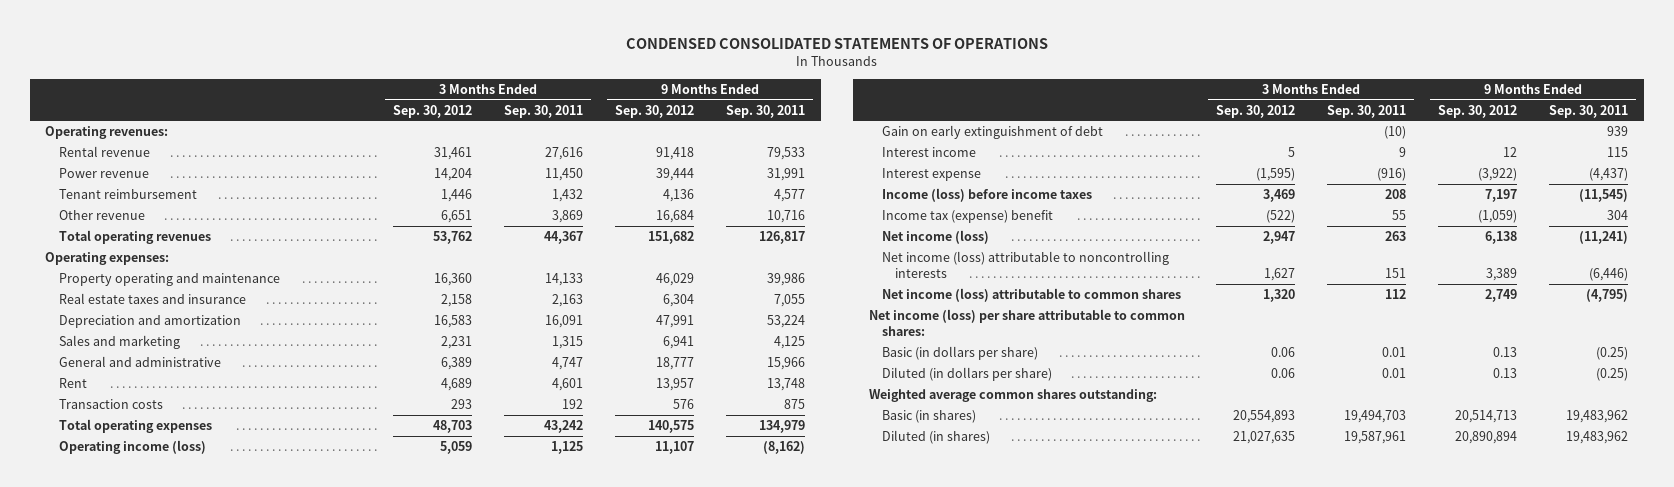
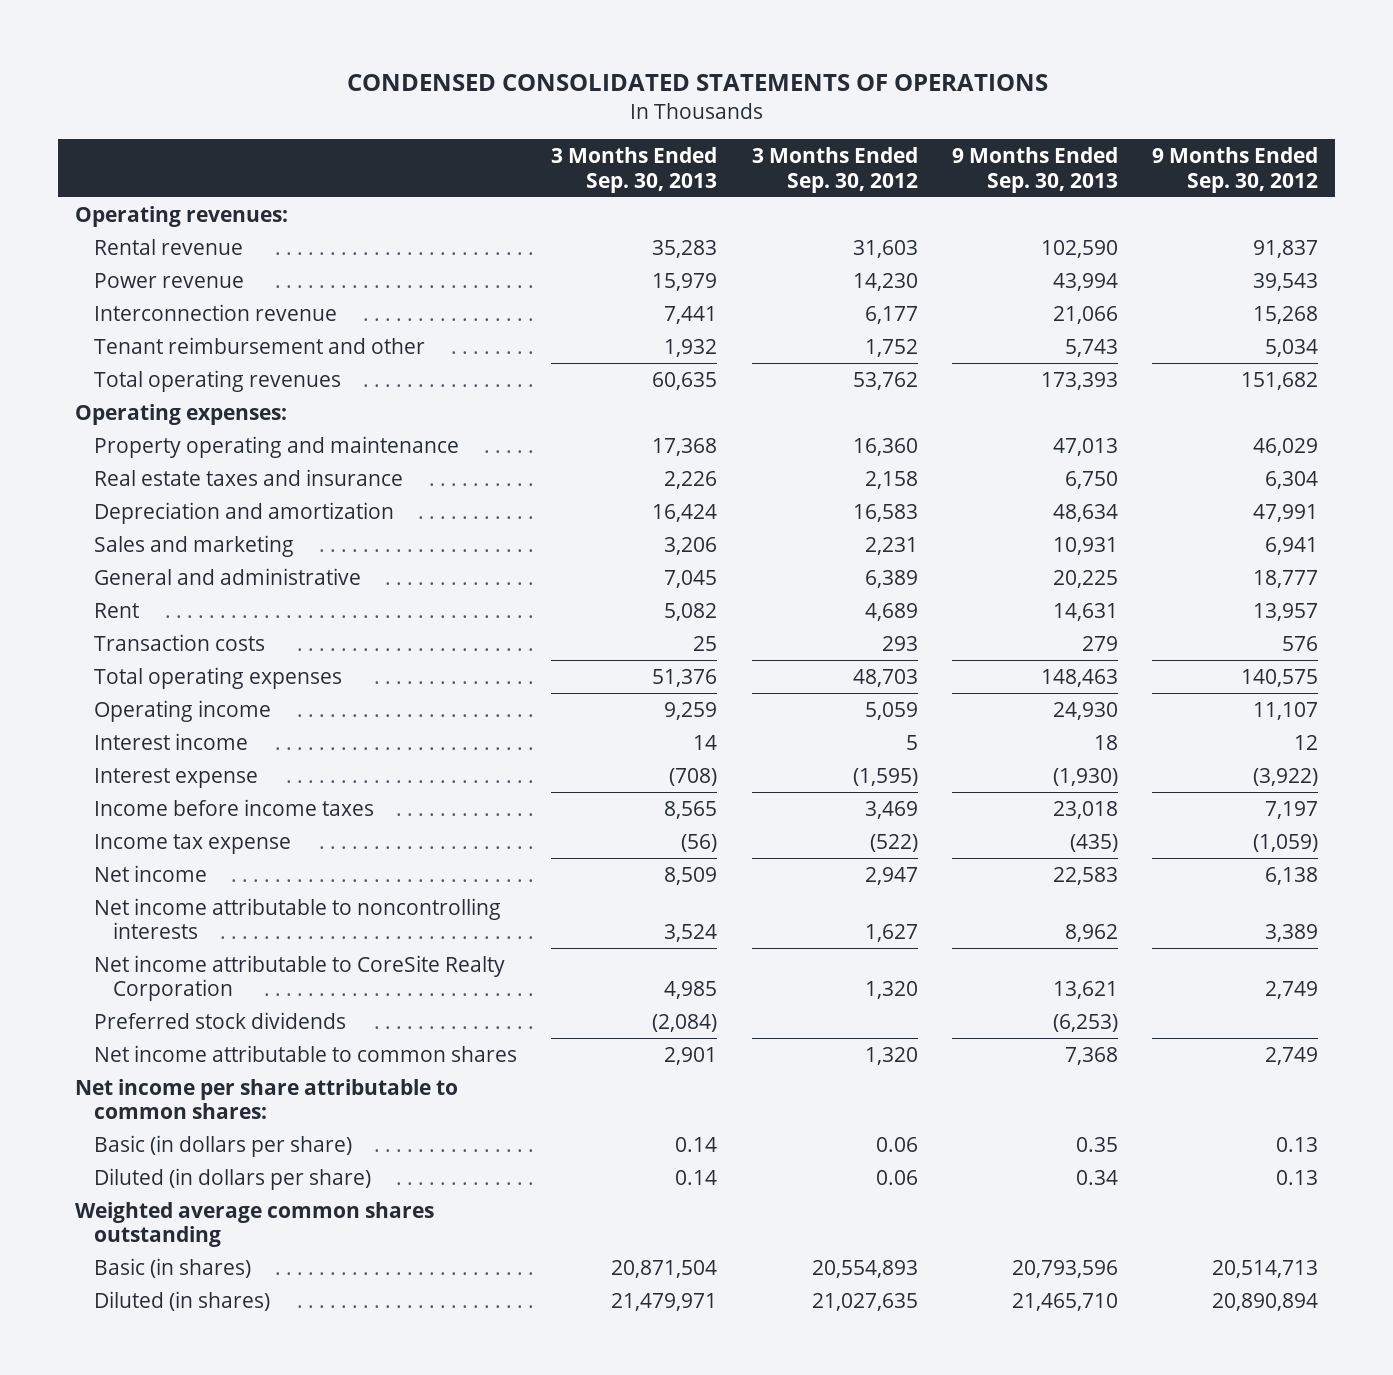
- | 3 Months Ended Sep. 30, 2012 | 3 Months Ended Sep. 30, 2011 | 9 Months Ended Sep. 30, 2012 | 9 Months Ended Sep. 30, 2011
+ | 3 Months Ended Sep. 30, 2013 | 3 Months Ended Sep. 30, 2012 | 9 Months Ended Sep. 30, 2013 | 9 Months Ended Sep. 30, 2012
- Rental revenue | 31,461 | 27,616 | 91,418 | 79,533
- Power revenue | 14,204 | 11,450 | 39,444 | 31,991
- Tenant reimbursement | 1,446 | 1,432 | 4,136 | 4,577
- Other revenue | 6,651 | 3,869 | 16,684 | 10,716
+ Rental revenue | 35,283 | 31,603 | 102,590 | 91,837
+ Power revenue | 15,979 | 14,230 | 43,994 | 39,543
+ Interconnection revenue | 7,441 | 6,177 | 21,066 | 15,268
+ Tenant reimbursement and other | 1,932 | 1,752 | 5,743 | 5,034
- Operating income (loss) | 5,059 | 1,125 | 11,107 | (8,162)
- Gain on early extinguishment of debt | | (10) | | 939
+ Operating income | 9,259 | 5,059 | 24,930 | 11,107
- Income (loss) before income taxes | 3,469 | 208 | 7,197 | (11,545)
- Income tax (expense) benefit | (522) | 55 | (1,059) | 304
- Net income (loss) | 2,947 | 263 | 6,138 | (11,241)
- Net income (loss) attributable to noncontrolling interests | 1,627 | 151 | 3,389 | (6,446)
- Net income (loss) attributable to common shares | 1,320 | 112 | 2,749 | (4,795)
- Net income (loss) per share attributable to common shares:
+ Income before income taxes | 8,565 | 3,469 | 23,018 | 7,197
+ Income tax expense | (56) | (522) | (435) | (1,059)
+ Net income | 8,509 | 2,947 | 22,583 | 6,138
+ Net income attributable to noncontrolling interests | 3,524 | 1,627 | 8,962 | 3,389
+ Net income attributable to CoreSite Realty Corporation | 4,985 | 1,320 | 13,621 | 2,749
+ Preferred stock dividends | (2,084) | | (6,253) |
+ Net income attributable to common shares | 2,901 | 1,320 | 7,368 | 2,749
+ Net income per share attributable to common shares:
- Weighted average common shares outstanding:
+ Weighted average common shares outstanding

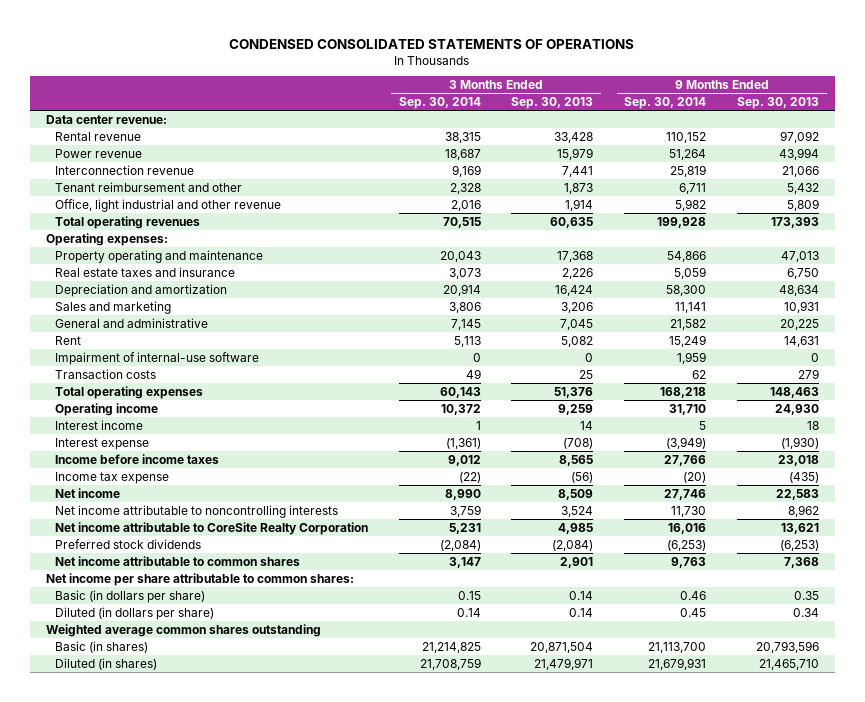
- | 3 Months Ended Sep. 30, 2013 | 3 Months Ended Sep. 30, 2012 | 9 Months Ended Sep. 30, 2013 | 9 Months Ended Sep. 30, 2012
+ | 3 Months Ended Sep. 30, 2014 | 3 Months Ended Sep. 30, 2013 | 9 Months Ended Sep. 30, 2014 | 9 Months Ended Sep. 30, 2013
- Operating revenues:
- Rental revenue | 35,283 | 31,603 | 102,590 | 91,837
+ Data center revenue:
+ Rental revenue | 38,315 | 33,428 | 110,152 | 97,092
- Tenant reimbursement and other | 1,932 | 1,752 | 5,743 | 5,034
+ Tenant reimbursement and other | 2,328 | 1,873 | 6,711 | 5,432
+ Office, light industrial and other revenue | 2,016 | 1,914 | 5,982 | 5,809
+ Impairment of internal-use software | 0 | 0 | 1,959 | 0

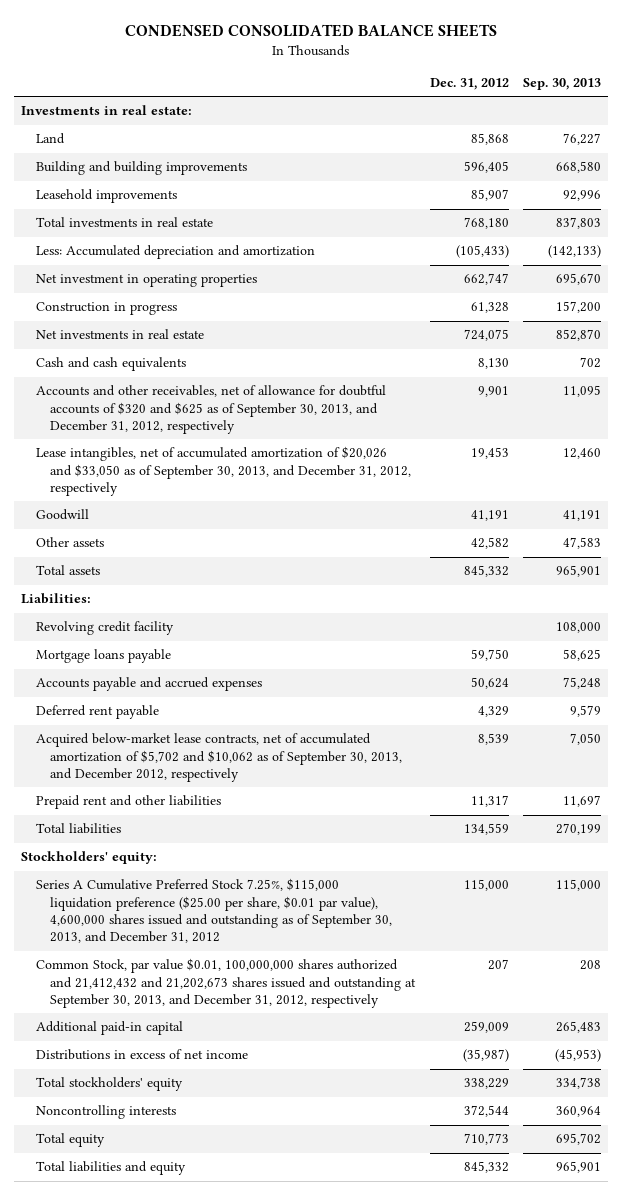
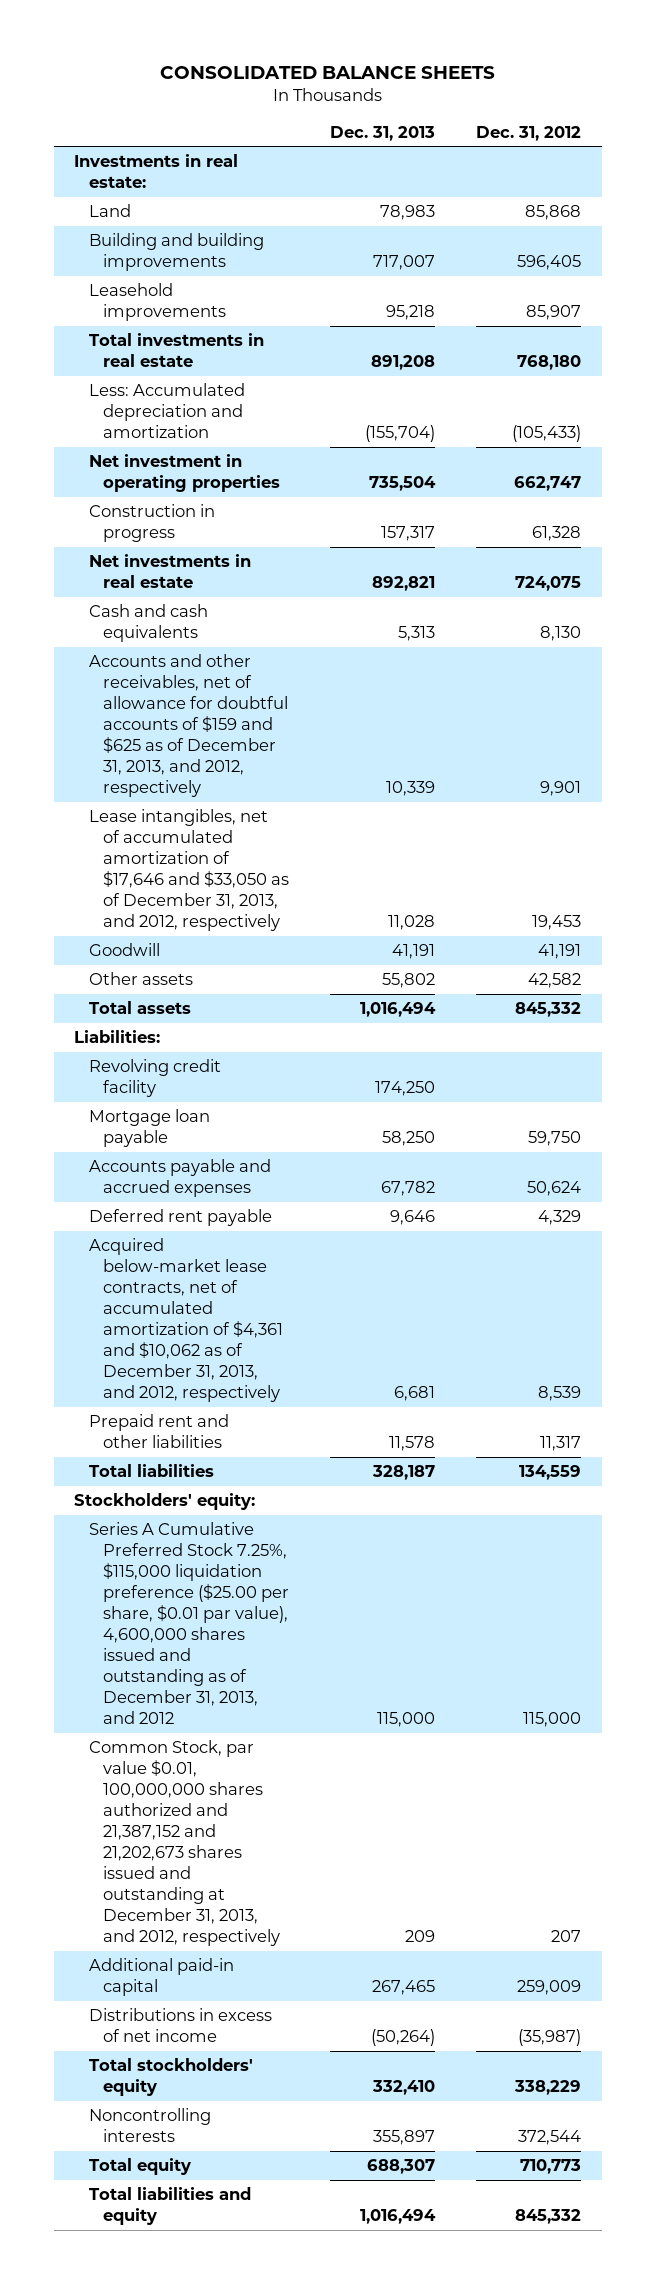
- CONDENSED CONSOLIDATED BALANCE SHEETS
+ CONSOLIDATED BALANCE SHEETS
- | Dec. 31, 2012 | Sep. 30, 2013
+ | Dec. 31, 2013 | Dec. 31, 2012
- Accounts and other receivables, net of allowance for doubtful accounts of $320 and $625 as of September 30, 2013, and December 31, 2012, respectively | 9,901 | 11,095
- Lease intangibles, net of accumulated amortization of $20,026 and $33,050 as of September 30, 2013, and December 31, 2012, respectively | 19,453 | 12,460
+ Accounts and other receivables, net of allowance for doubtful accounts of $159 and $625 as of December 31, 2013, and 2012, respectively | 10,339 | 9,901
+ Lease intangibles, net of accumulated amortization of $17,646 and $33,050 as of December 31, 2013, and 2012, respectively | 11,028 | 19,453
- Mortgage loans payable | 59,750 | 58,625
+ Mortgage loan payable | 58,250 | 59,750
- Acquired below-market lease contracts, net of accumulated amortization of $5,702 and $10,062 as of September 30, 2013, and December 2012, respectively | 8,539 | 7,050
+ Acquired below-market lease contracts, net of accumulated amortization of $4,361 and $10,062 as of December 31, 2013, and 2012, respectively | 6,681 | 8,539
- Series A Cumulative Preferred Stock 7.25%, $115,000 liquidation preference ($25.00 per share, $0.01 par value), 4,600,000 shares issued and outstanding as of September 30, 2013, and December 31, 2012 | 115,000 | 115,000
- Common Stock, par value $0.01, 100,000,000 shares authorized and 21,412,432 and 21,202,673 shares issued and outstanding at September 30, 2013, and December 31, 2012, respectively | 207 | 208
+ Series A Cumulative Preferred Stock 7.25%, $115,000 liquidation preference ($25.00 per share, $0.01 par value), 4,600,000 shares issued and outstanding as of December 31, 2013, and 2012 | 115,000 | 115,000
+ Common Stock, par value $0.01, 100,000,000 shares authorized and 21,387,152 and 21,202,673 shares issued and outstanding at December 31, 2013, and 2012, respectively | 209 | 207

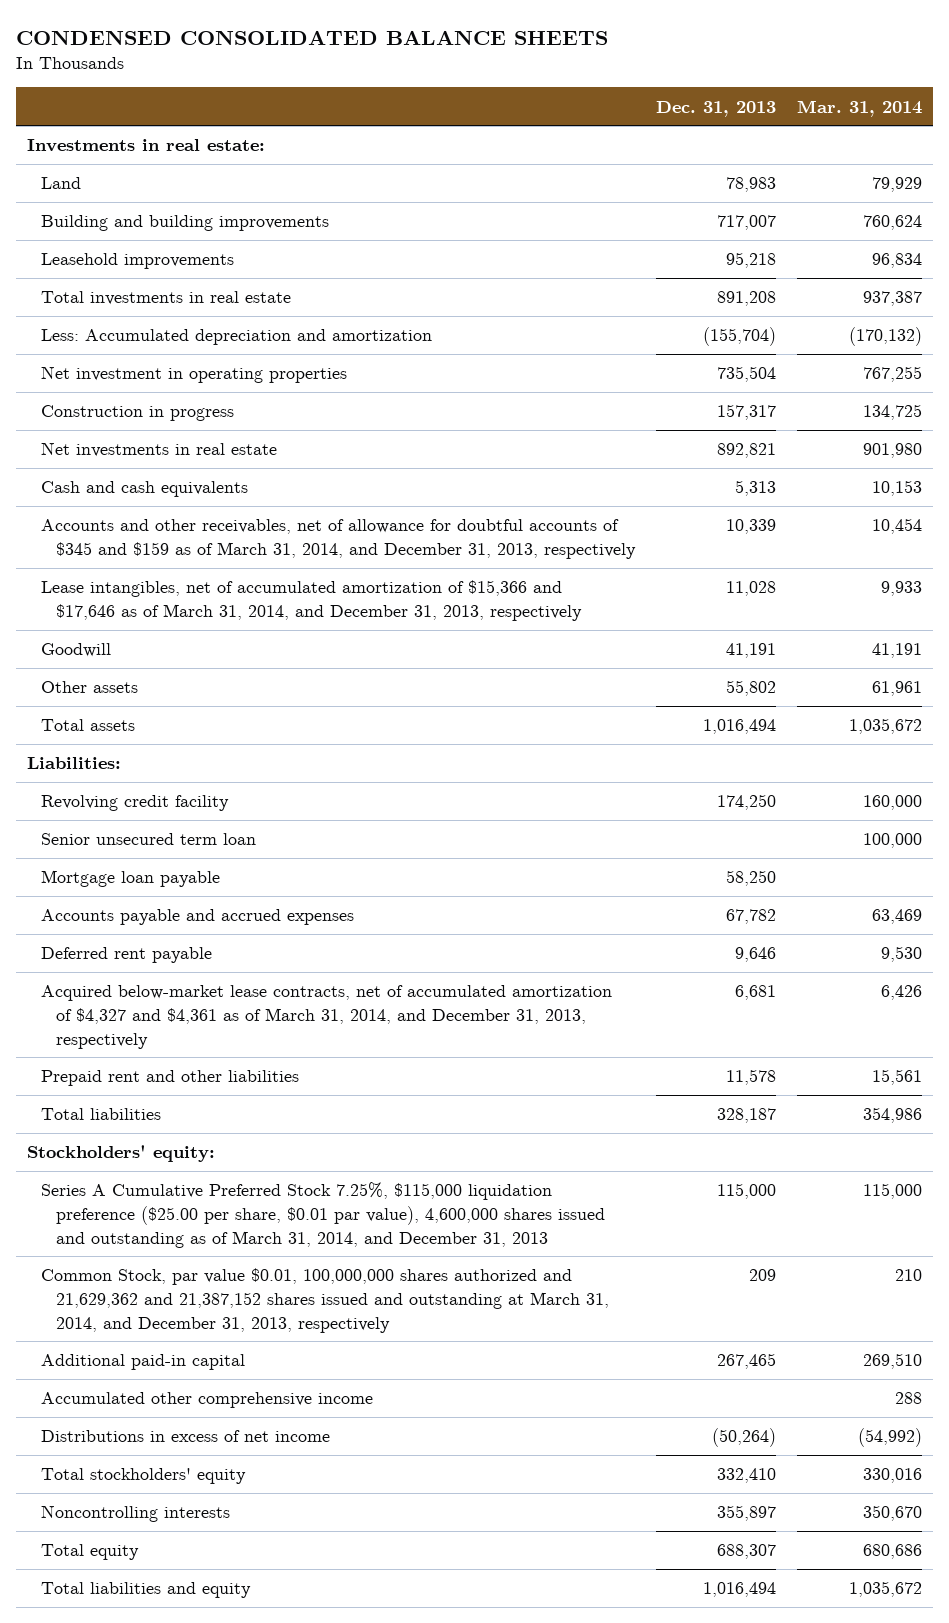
- CONSOLIDATED BALANCE SHEETS
+ CONDENSED CONSOLIDATED BALANCE SHEETS
- | Dec. 31, 2013 | Dec. 31, 2012
+ | Dec. 31, 2013 | Mar. 31, 2014
- Accounts and other receivables, net of allowance for doubtful accounts of $159 and $625 as of December 31, 2013, and 2012, respectively | 10,339 | 9,901
- Lease intangibles, net of accumulated amortization of $17,646 and $33,050 as of December 31, 2013, and 2012, respectively | 11,028 | 19,453
+ Accounts and other receivables, net of allowance for doubtful accounts of $345 and $159 as of March 31, 2014, and December 31, 2013, respectively | 10,339 | 10,454
+ Lease intangibles, net of accumulated amortization of $15,366 and $17,646 as of March 31, 2014, and December 31, 2013, respectively | 11,028 | 9,933
+ Senior unsecured term loan | | 100,000
- Acquired below-market lease contracts, net of accumulated amortization of $4,361 and $10,062 as of December 31, 2013, and 2012, respectively | 6,681 | 8,539
+ Acquired below-market lease contracts, net of accumulated amortization of $4,327 and $4,361 as of March 31, 2014, and December 31, 2013, respectively | 6,681 | 6,426
- Series A Cumulative Preferred Stock 7.25%, $115,000 liquidation preference ($25.00 per share, $0.01 par value), 4,600,000 shares issued and outstanding as of December 31, 2013, and 2012 | 115,000 | 115,000
- Common Stock, par value $0.01, 100,000,000 shares authorized and 21,387,152 and 21,202,673 shares issued and outstanding at December 31, 2013, and 2012, respectively | 209 | 207
+ Series A Cumulative Preferred Stock 7.25%, $115,000 liquidation preference ($25.00 per share, $0.01 par value), 4,600,000 shares issued and outstanding as of March 31, 2014, and December 31, 2013 | 115,000 | 115,000
+ Common Stock, par value $0.01, 100,000,000 shares authorized and 21,629,362 and 21,387,152 shares issued and outstanding at March 31, 2014, and December 31, 2013, respectively | 209 | 210
+ Accumulated other comprehensive income | | 288

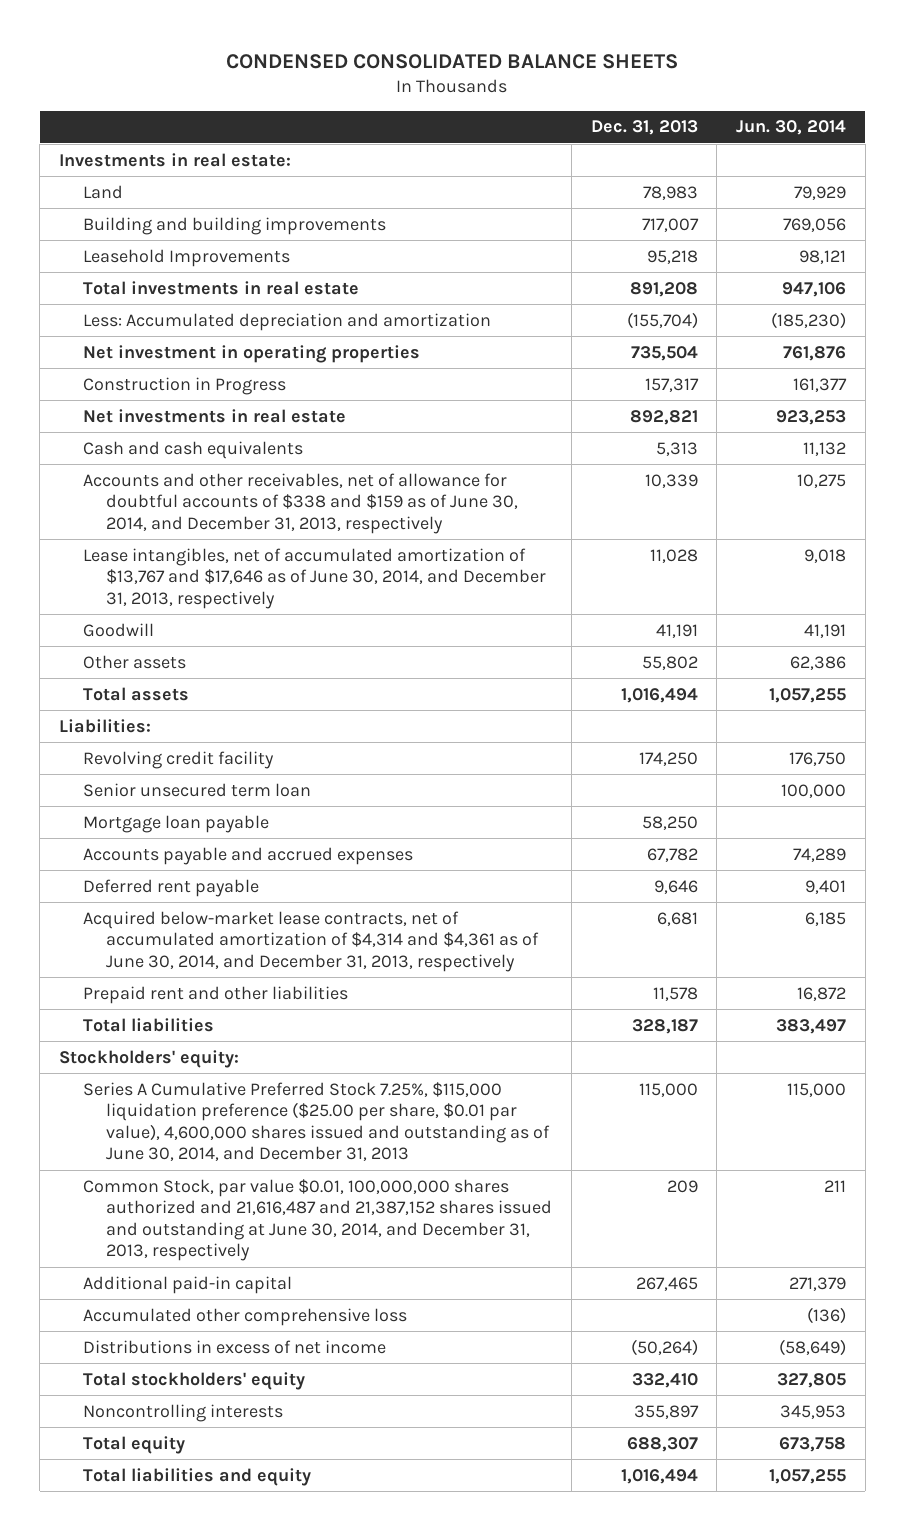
- | Dec. 31, 2013 | Mar. 31, 2014
+ | Dec. 31, 2013 | Jun. 30, 2014
- Leasehold improvements | 95,218 | 96,834
+ Leasehold Improvements | 95,218 | 98,121
- Construction in progress | 157,317 | 134,725
+ Construction in Progress | 157,317 | 161,377
- Accounts and other receivables, net of allowance for doubtful accounts of $345 and $159 as of March 31, 2014, and December 31, 2013, respectively | 10,339 | 10,454
- Lease intangibles, net of accumulated amortization of $15,366 and $17,646 as of March 31, 2014, and December 31, 2013, respectively | 11,028 | 9,933
+ Accounts and other receivables, net of allowance for doubtful accounts of $338 and $159 as of June 30, 2014, and December 31, 2013, respectively | 10,339 | 10,275
+ Lease intangibles, net of accumulated amortization of $13,767 and $17,646 as of June 30, 2014, and December 31, 2013, respectively | 11,028 | 9,018
- Acquired below-market lease contracts, net of accumulated amortization of $4,327 and $4,361 as of March 31, 2014, and December 31, 2013, respectively | 6,681 | 6,426
+ Acquired below-market lease contracts, net of accumulated amortization of $4,314 and $4,361 as of June 30, 2014, and December 31, 2013, respectively | 6,681 | 6,185
- Series A Cumulative Preferred Stock 7.25%, $115,000 liquidation preference ($25.00 per share, $0.01 par value), 4,600,000 shares issued and outstanding as of March 31, 2014, and December 31, 2013 | 115,000 | 115,000
- Common Stock, par value $0.01, 100,000,000 shares authorized and 21,629,362 and 21,387,152 shares issued and outstanding at March 31, 2014, and December 31, 2013, respectively | 209 | 210
+ Series A Cumulative Preferred Stock 7.25%, $115,000 liquidation preference ($25.00 per share, $0.01 par value), 4,600,000 shares issued and outstanding as of June 30, 2014, and December 31, 2013 | 115,000 | 115,000
+ Common Stock, par value $0.01, 100,000,000 shares authorized and 21,616,487 and 21,387,152 shares issued and outstanding at June 30, 2014, and December 31, 2013, respectively | 209 | 211
- Accumulated other comprehensive income | | 288
+ Accumulated other comprehensive loss | | (136)

